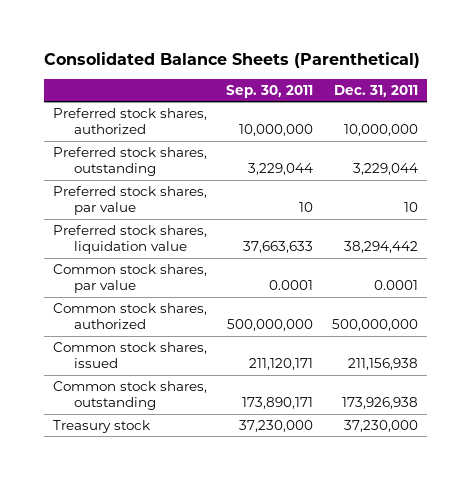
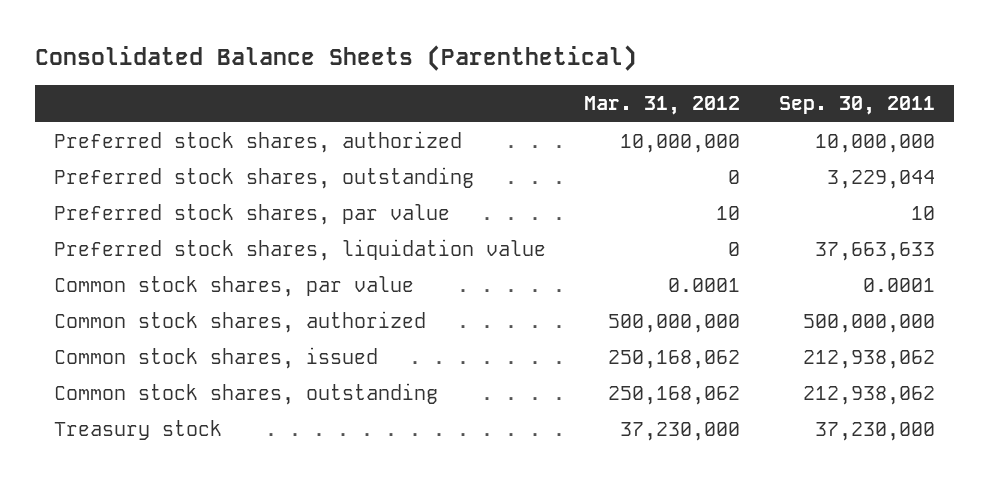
- | Sep. 30, 2011 | Dec. 31, 2011
+ | Mar. 31, 2012 | Sep. 30, 2011
- Common stock shares, issued | 211,120,171 | 211,156,938
- Common stock shares, outstanding | 173,890,171 | 173,926,938
+ Common stock shares, issued | 250,168,062 | 212,938,062
+ Common stock shares, outstanding | 250,168,062 | 212,938,062

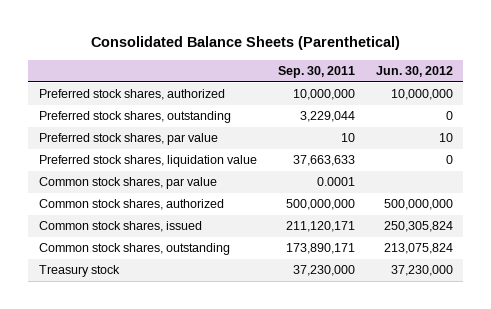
- | Mar. 31, 2012 | Sep. 30, 2011
+ | Sep. 30, 2011 | Jun. 30, 2012
- Common stock shares, issued | 250,168,062 | 212,938,062
- Common stock shares, outstanding | 250,168,062 | 212,938,062
+ Common stock shares, issued | 211,120,171 | 250,305,824
+ Common stock shares, outstanding | 173,890,171 | 213,075,824

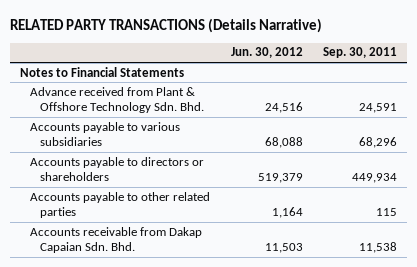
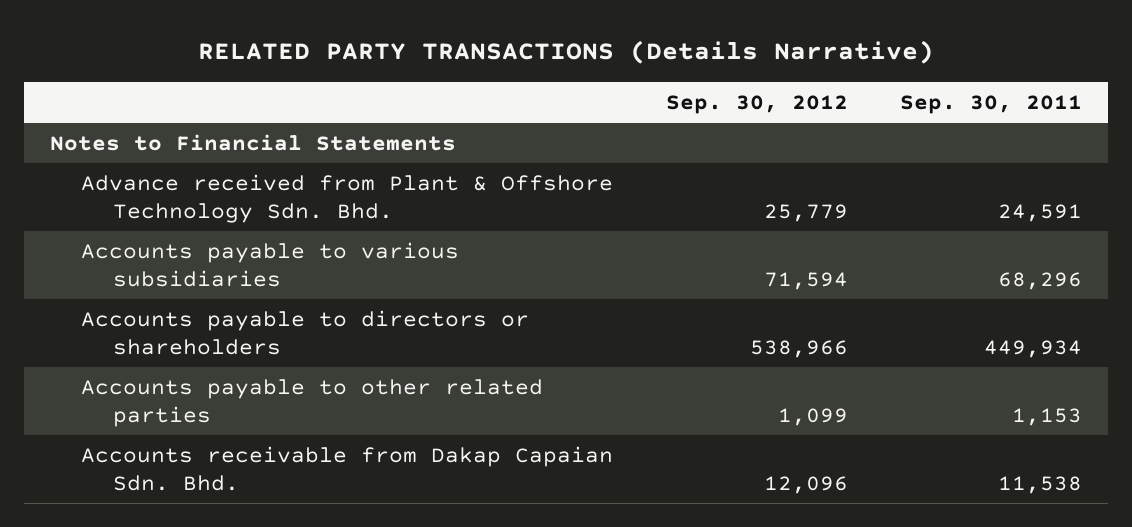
- | Jun. 30, 2012 | Sep. 30, 2011
+ | Sep. 30, 2012 | Sep. 30, 2011
- Accounts payable to other related parties | 1,164 | 115
+ Accounts payable to other related parties | 1,099 | 1,153

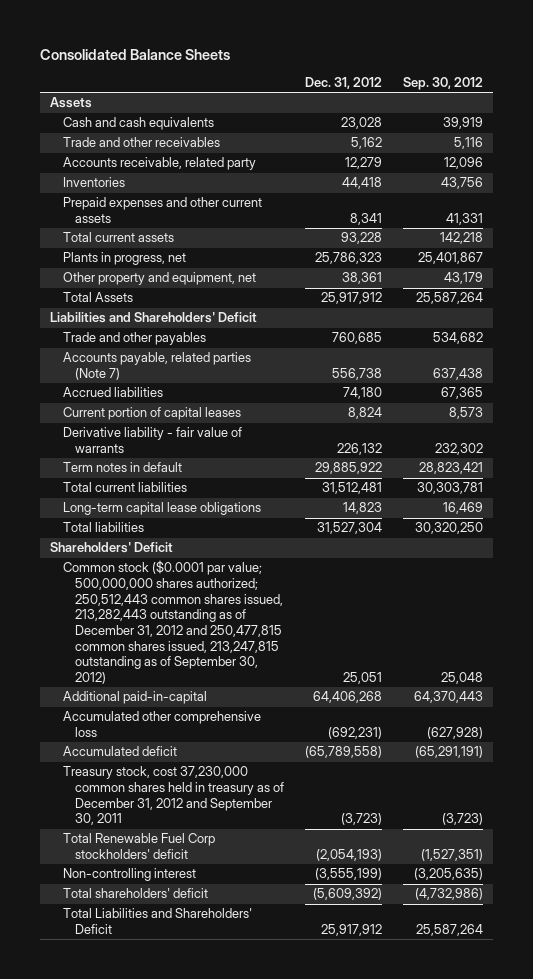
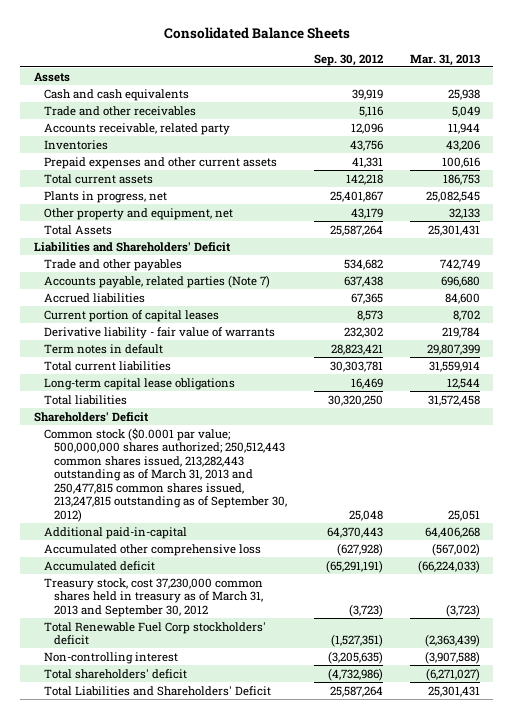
- | Dec. 31, 2012 | Sep. 30, 2012
+ | Sep. 30, 2012 | Mar. 31, 2013
- Common stock ($0.0001 par value; 500,000,000 shares authorized; 250,512,443 common shares issued, 213,282,443 outstanding as of December 31, 2012 and 250,477,815 common shares issued, 213,247,815 outstanding as of September 30, 2012) | 25,051 | 25,048
+ Common stock ($0.0001 par value; 500,000,000 shares authorized; 250,512,443 common shares issued, 213,282,443 outstanding as of March 31, 2013 and 250,477,815 common shares issued, 213,247,815 outstanding as of September 30, 2012) | 25,048 | 25,051
- Treasury stock, cost 37,230,000 common shares held in treasury as of December 31, 2012 and September 30, 2011 | (3,723) | (3,723)
+ Treasury stock, cost 37,230,000 common shares held in treasury as of March 31, 2013 and September 30, 2012 | (3,723) | (3,723)

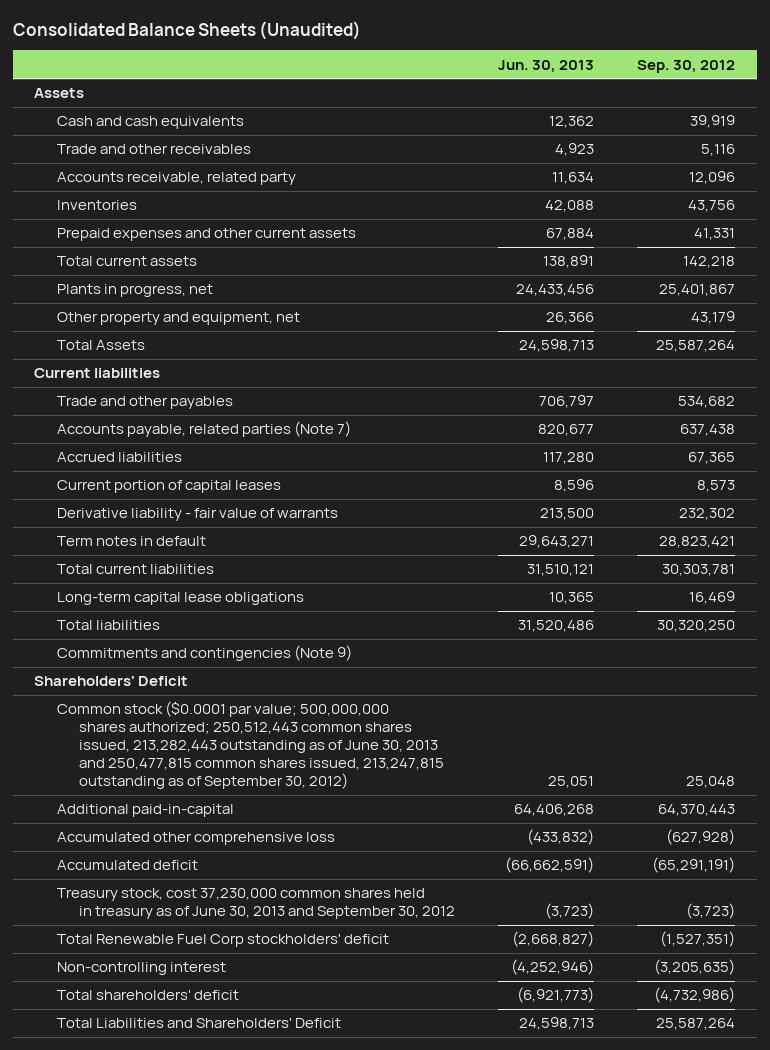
- Consolidated Balance Sheets
+ Consolidated Balance Sheets (Unaudited)
- | Sep. 30, 2012 | Mar. 31, 2013
+ | Jun. 30, 2013 | Sep. 30, 2012
- Liabilities and Shareholders' Deficit
+ Current liabilities
+ Commitments and contingencies (Note 9)
- Common stock ($0.0001 par value; 500,000,000 shares authorized; 250,512,443 common shares issued, 213,282,443 outstanding as of March 31, 2013 and 250,477,815 common shares issued, 213,247,815 outstanding as of September 30, 2012) | 25,048 | 25,051
+ Common stock ($0.0001 par value; 500,000,000 shares authorized; 250,512,443 common shares issued, 213,282,443 outstanding as of June 30, 2013 and 250,477,815 common shares issued, 213,247,815 outstanding as of September 30, 2012) | 25,051 | 25,048
- Treasury stock, cost 37,230,000 common shares held in treasury as of March 31, 2013 and September 30, 2012 | (3,723) | (3,723)
+ Treasury stock, cost 37,230,000 common shares held in treasury as of June 30, 2013 and September 30, 2012 | (3,723) | (3,723)

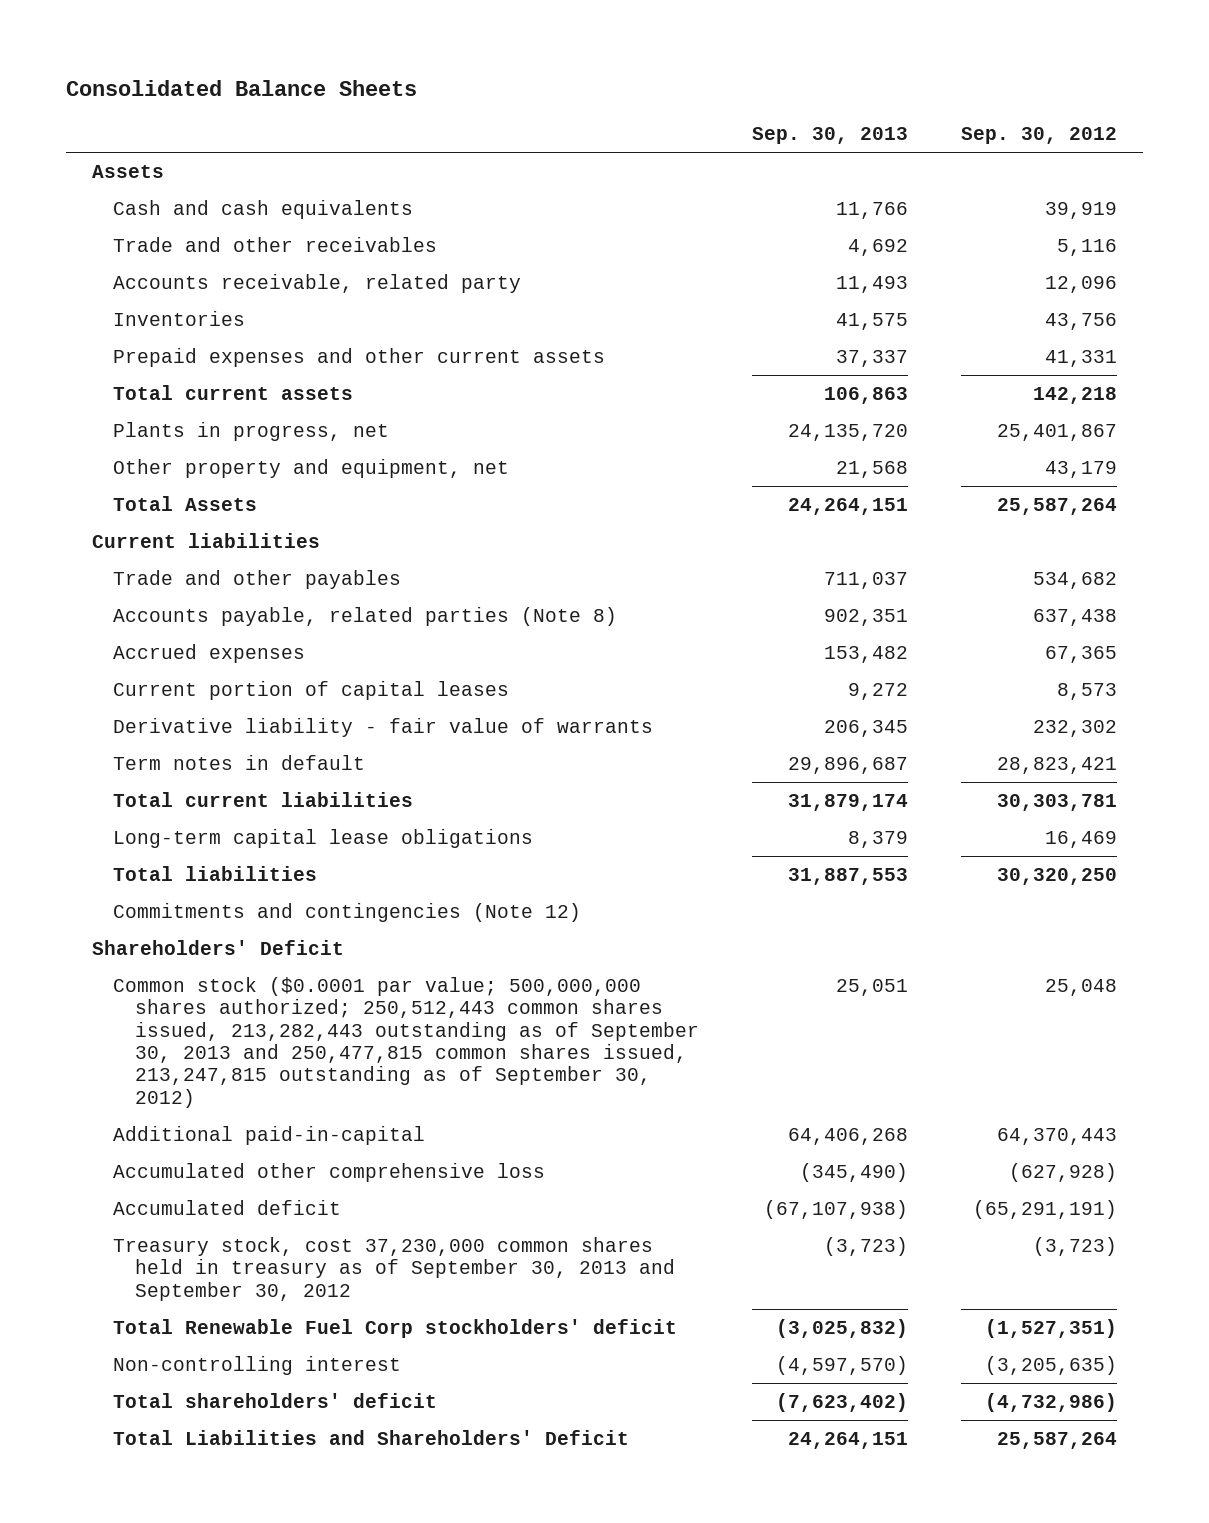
- Consolidated Balance Sheets (Unaudited)
+ Consolidated Balance Sheets
- | Jun. 30, 2013 | Sep. 30, 2012
+ | Sep. 30, 2013 | Sep. 30, 2012
- Accounts payable, related parties (Note 7) | 820,677 | 637,438
- Accrued liabilities | 117,280 | 67,365
+ Accounts payable, related parties (Note 8) | 902,351 | 637,438
+ Accrued expenses | 153,482 | 67,365
- Commitments and contingencies (Note 9)
+ Commitments and contingencies (Note 12)
- Common stock ($0.0001 par value; 500,000,000 shares authorized; 250,512,443 common shares issued, 213,282,443 outstanding as of June 30, 2013 and 250,477,815 common shares issued, 213,247,815 outstanding as of September 30, 2012) | 25,051 | 25,048
+ Common stock ($0.0001 par value; 500,000,000 shares authorized; 250,512,443 common shares issued, 213,282,443 outstanding as of September 30, 2013 and 250,477,815 common shares issued, 213,247,815 outstanding as of September 30, 2012) | 25,051 | 25,048
- Treasury stock, cost 37,230,000 common shares held in treasury as of June 30, 2013 and September 30, 2012 | (3,723) | (3,723)
+ Treasury stock, cost 37,230,000 common shares held in treasury as of September 30, 2013 and September 30, 2012 | (3,723) | (3,723)

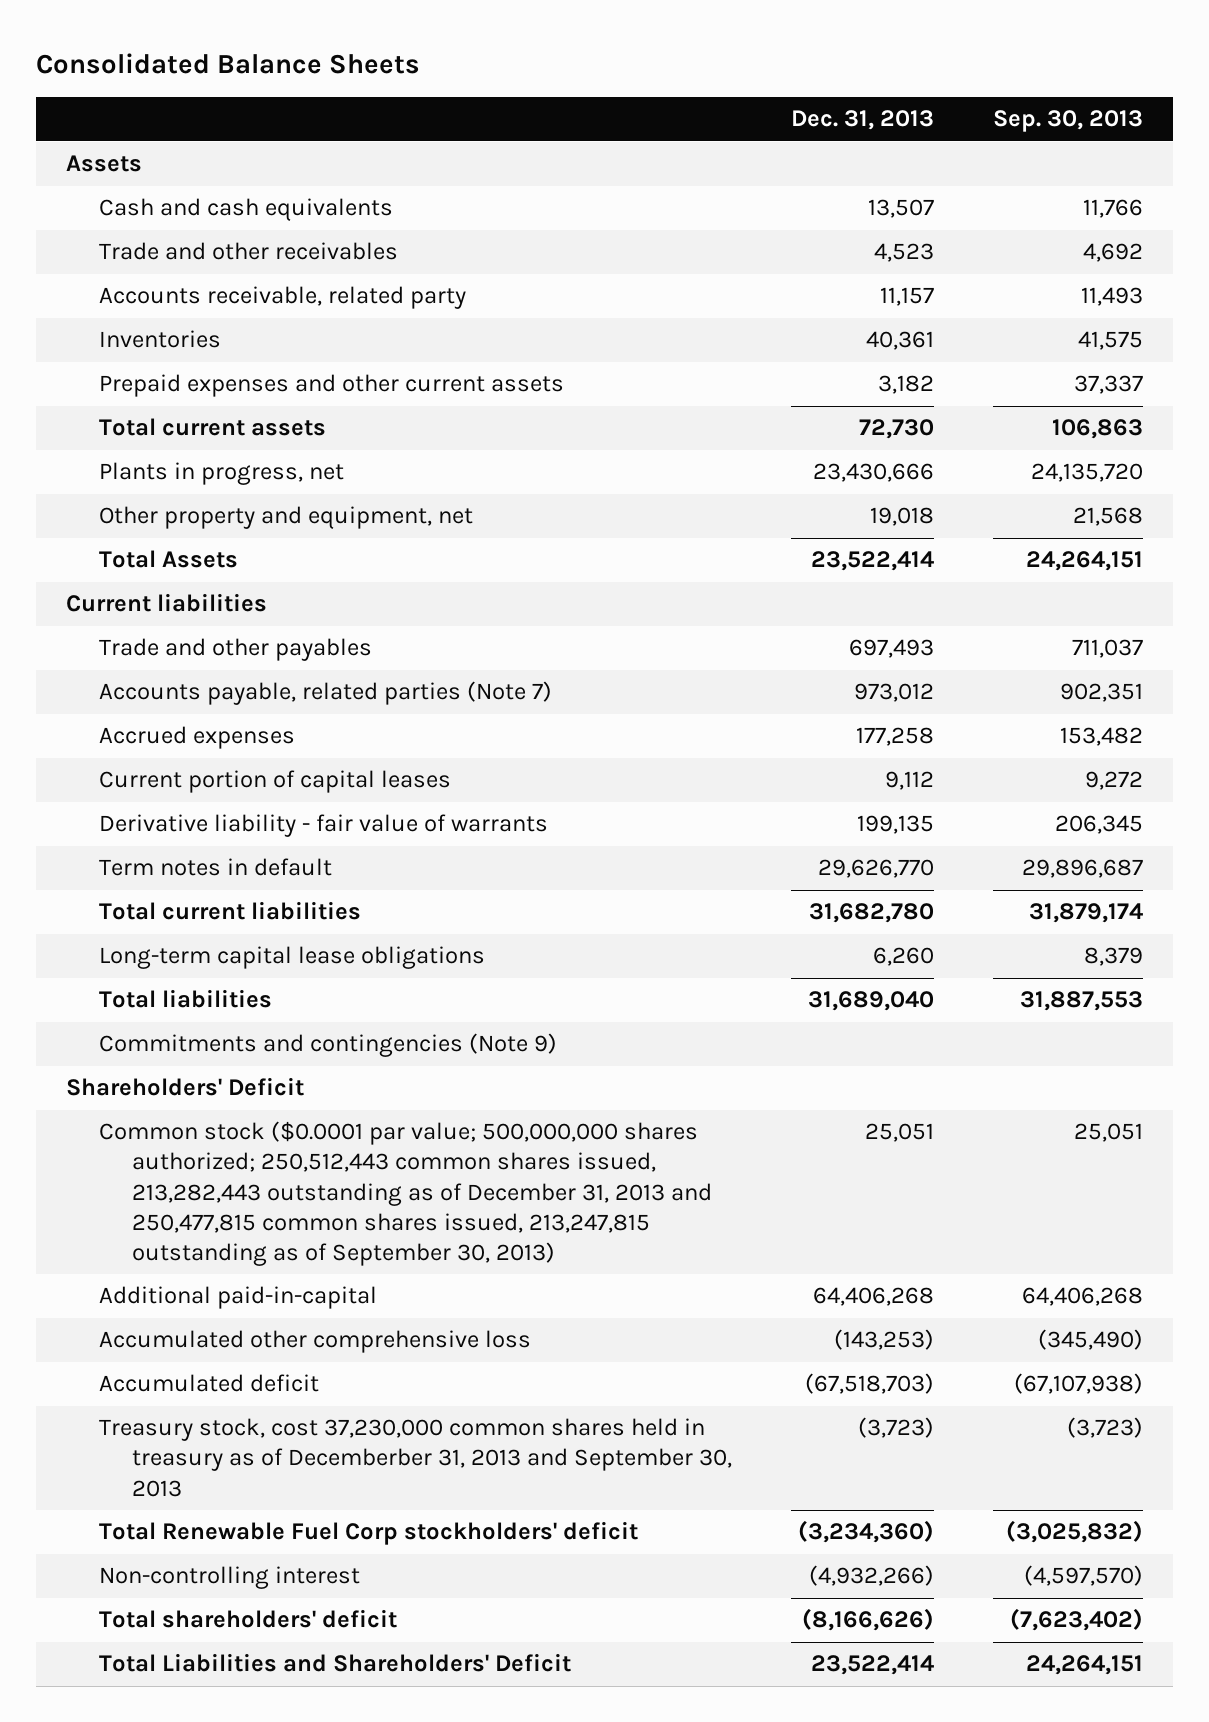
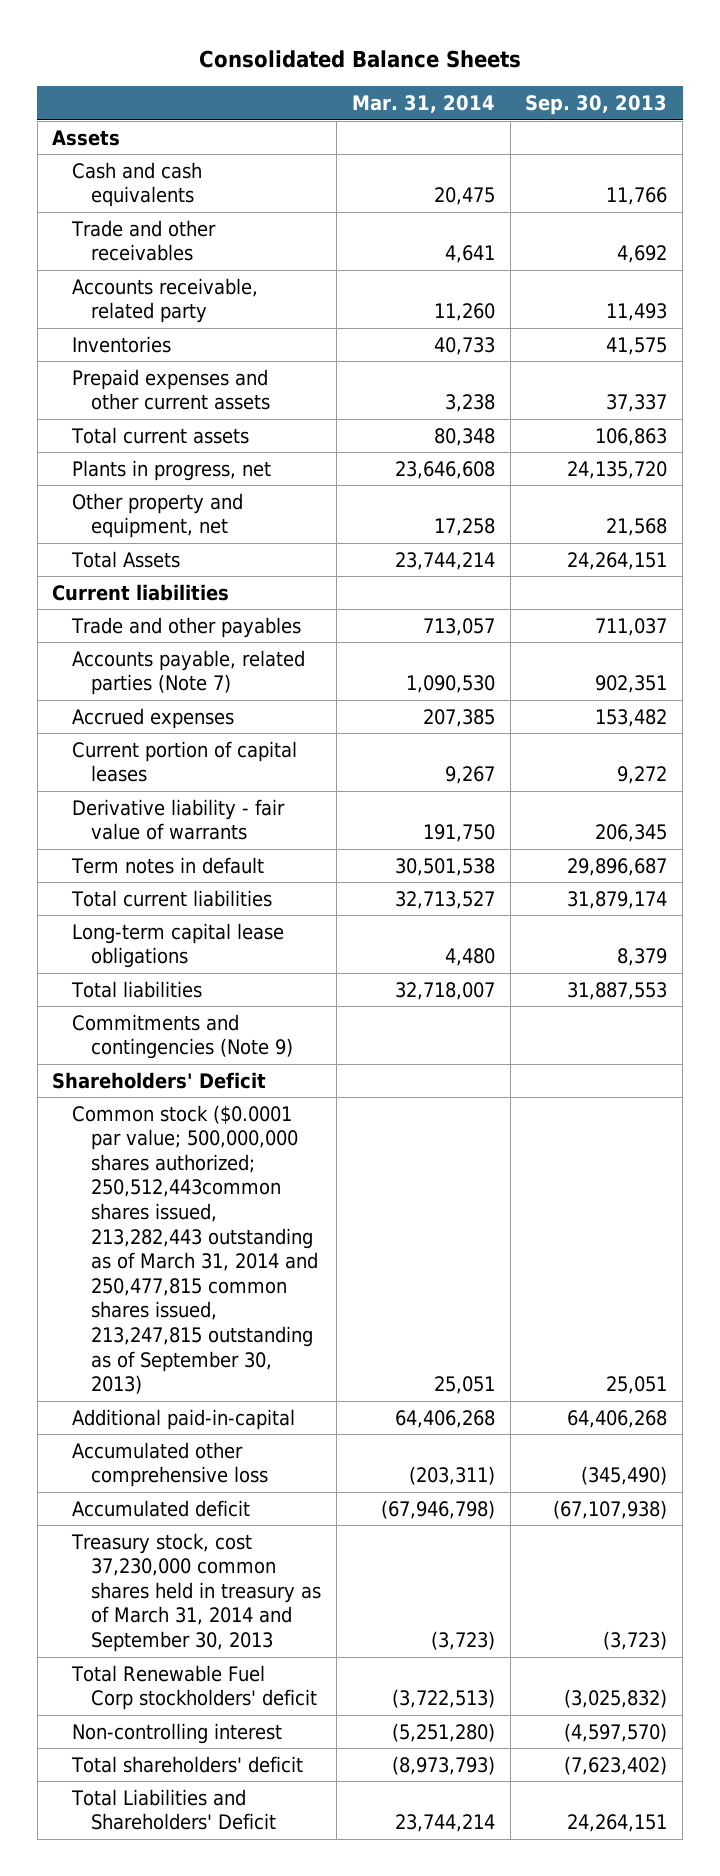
- | Dec. 31, 2013 | Sep. 30, 2013
+ | Mar. 31, 2014 | Sep. 30, 2013
- Common stock ($0.0001 par value; 500,000,000 shares authorized; 250,512,443 common shares issued, 213,282,443 outstanding as of December 31, 2013 and 250,477,815 common shares issued, 213,247,815 outstanding as of September 30, 2013) | 25,051 | 25,051
+ Common stock ($0.0001 par value; 500,000,000 shares authorized; 250,512,443common shares issued, 213,282,443 outstanding as of March 31, 2014 and 250,477,815 common shares issued, 213,247,815 outstanding as of September 30, 2013) | 25,051 | 25,051
- Treasury stock, cost 37,230,000 common shares held in treasury as of Decemberber 31, 2013 and September 30, 2013 | (3,723) | (3,723)
+ Treasury stock, cost 37,230,000 common shares held in treasury as of March 31, 2014 and September 30, 2013 | (3,723) | (3,723)

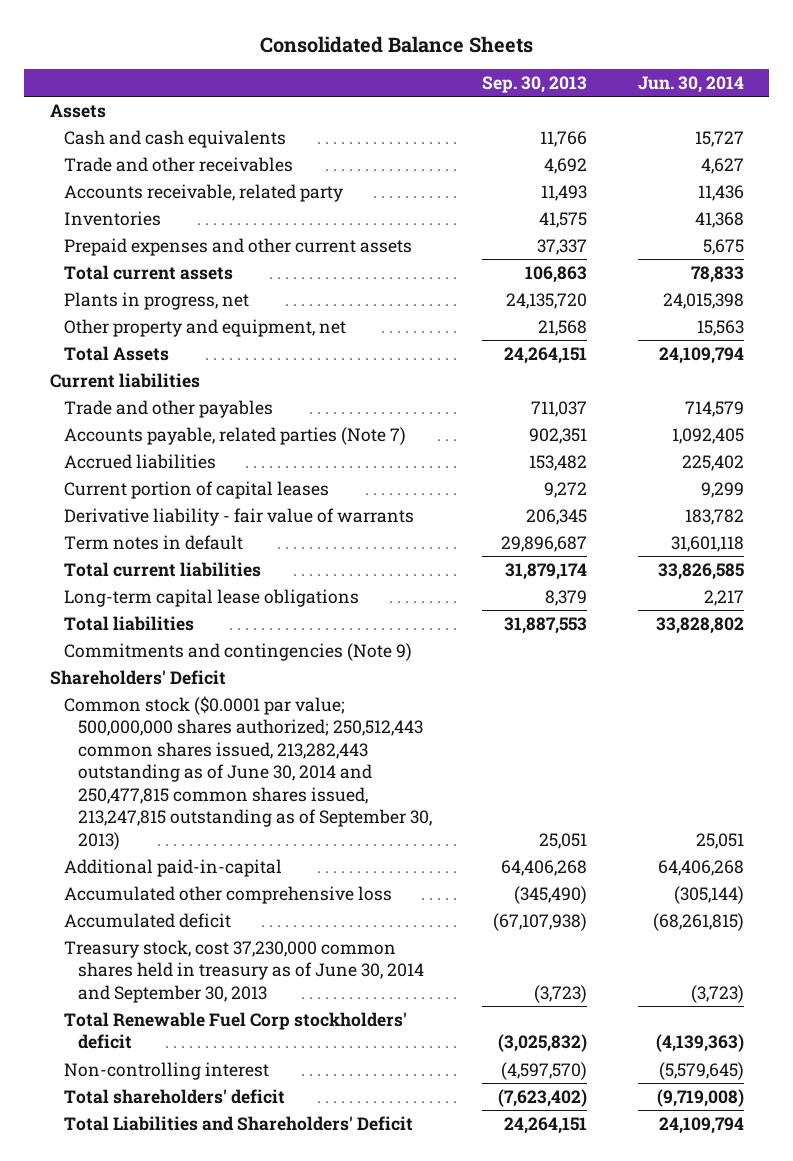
- | Mar. 31, 2014 | Sep. 30, 2013
+ | Sep. 30, 2013 | Jun. 30, 2014
- Accrued expenses | 207,385 | 153,482
+ Accrued liabilities | 153,482 | 225,402
- Common stock ($0.0001 par value; 500,000,000 shares authorized; 250,512,443common shares issued, 213,282,443 outstanding as of March 31, 2014 and 250,477,815 common shares issued, 213,247,815 outstanding as of September 30, 2013) | 25,051 | 25,051
+ Common stock ($0.0001 par value; 500,000,000 shares authorized; 250,512,443 common shares issued, 213,282,443 outstanding as of June 30, 2014 and 250,477,815 common shares issued, 213,247,815 outstanding as of September 30, 2013) | 25,051 | 25,051
- Treasury stock, cost 37,230,000 common shares held in treasury as of March 31, 2014 and September 30, 2013 | (3,723) | (3,723)
+ Treasury stock, cost 37,230,000 common shares held in treasury as of June 30, 2014 and September 30, 2013 | (3,723) | (3,723)

